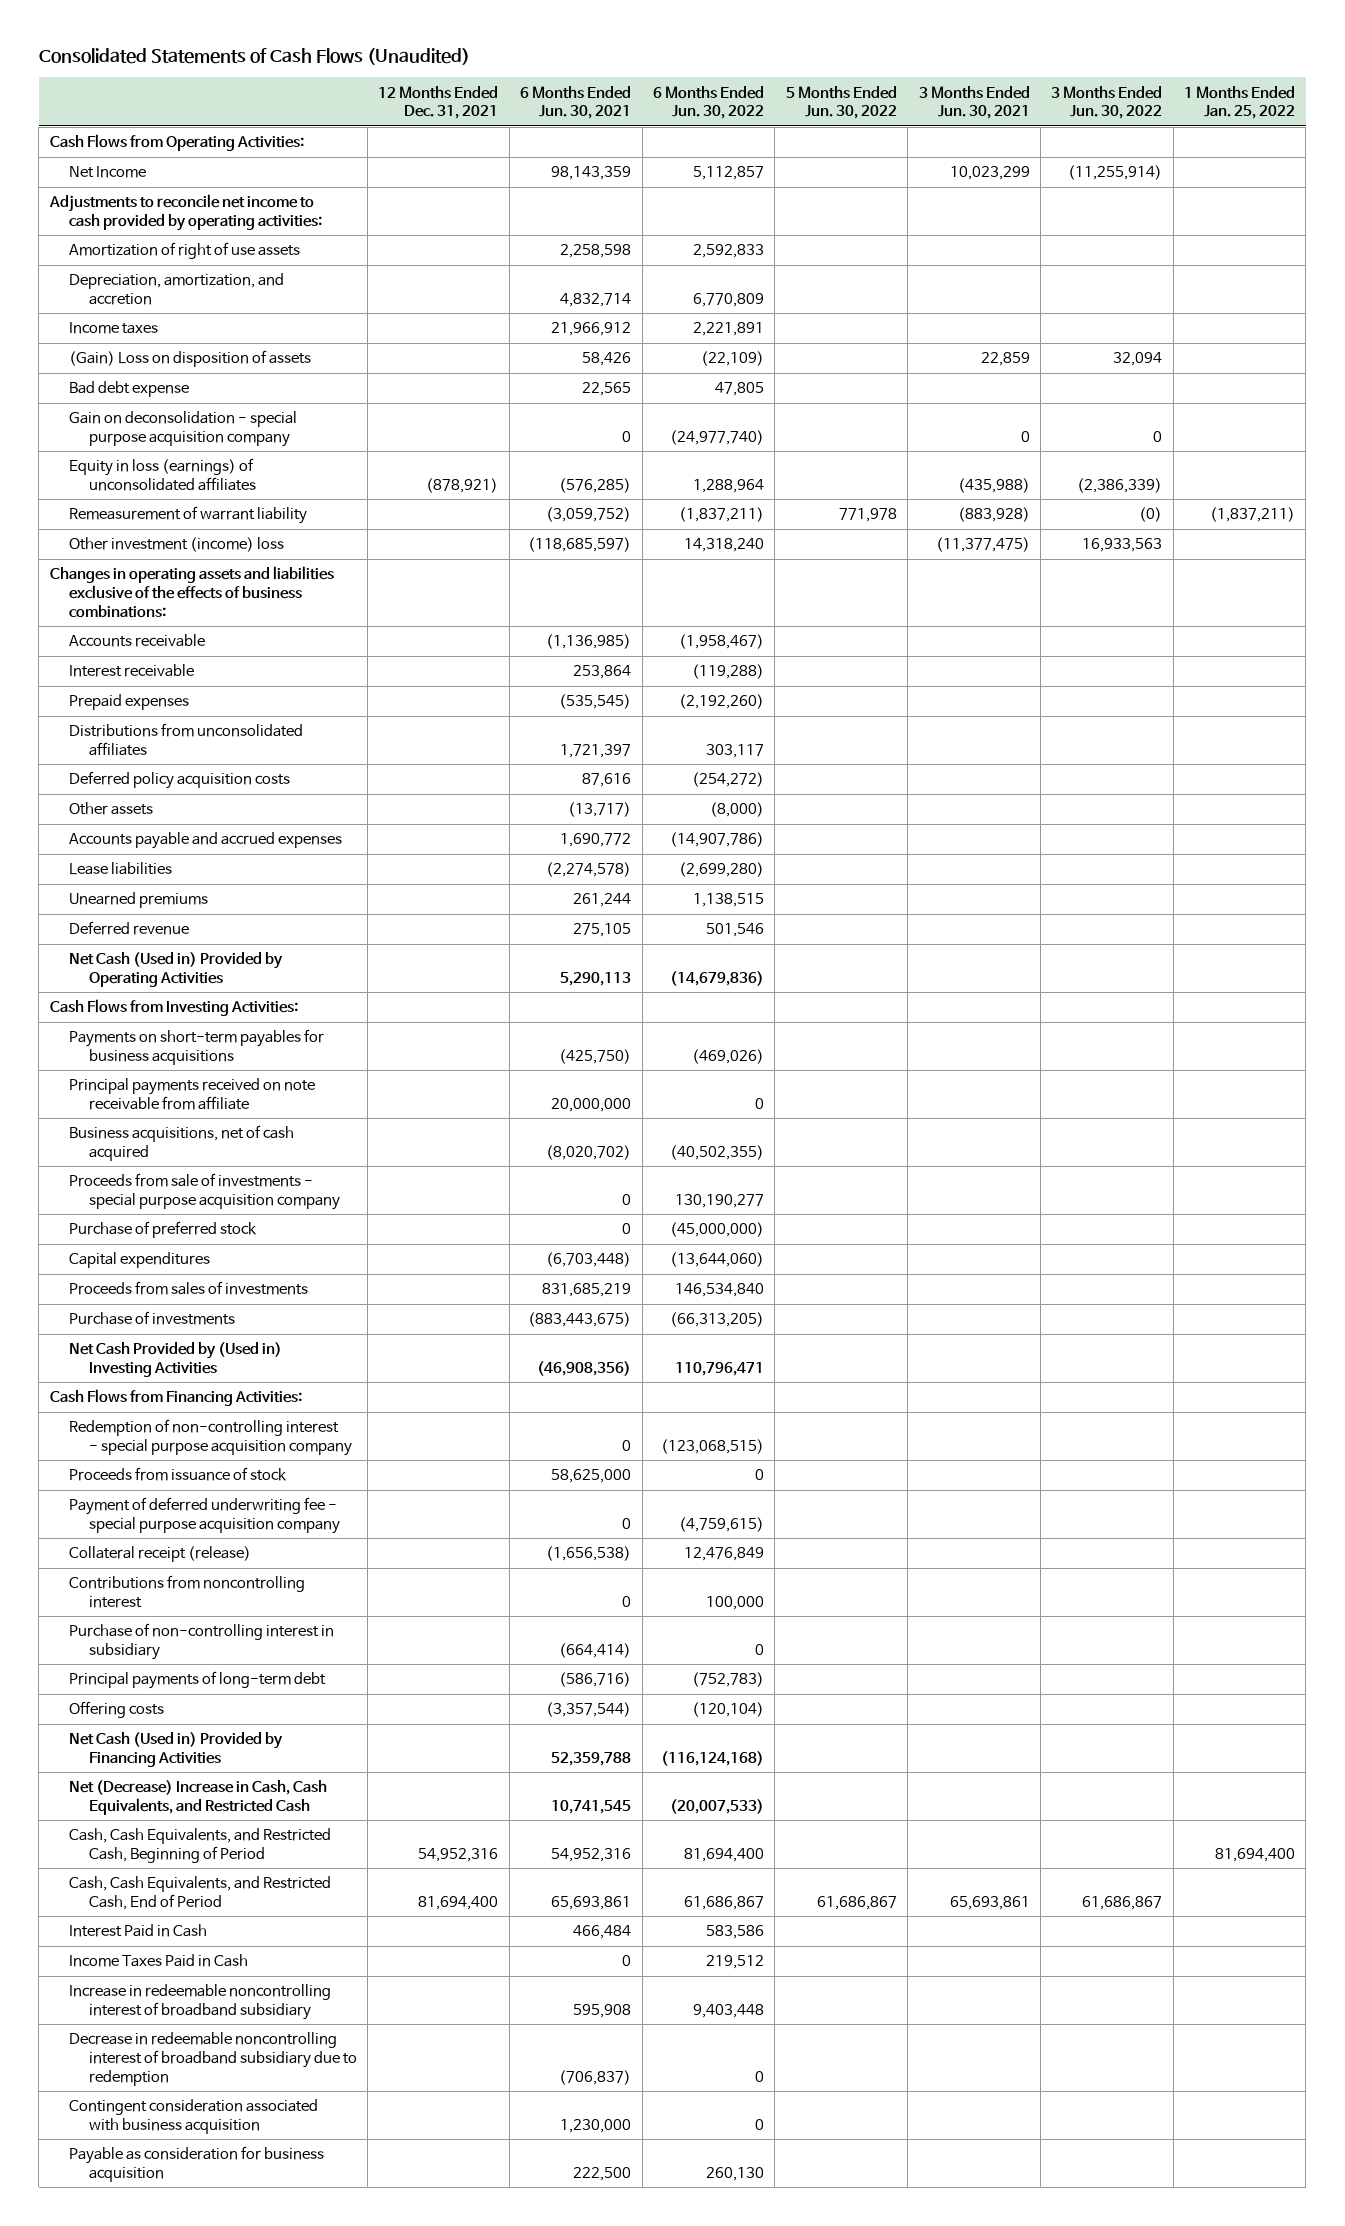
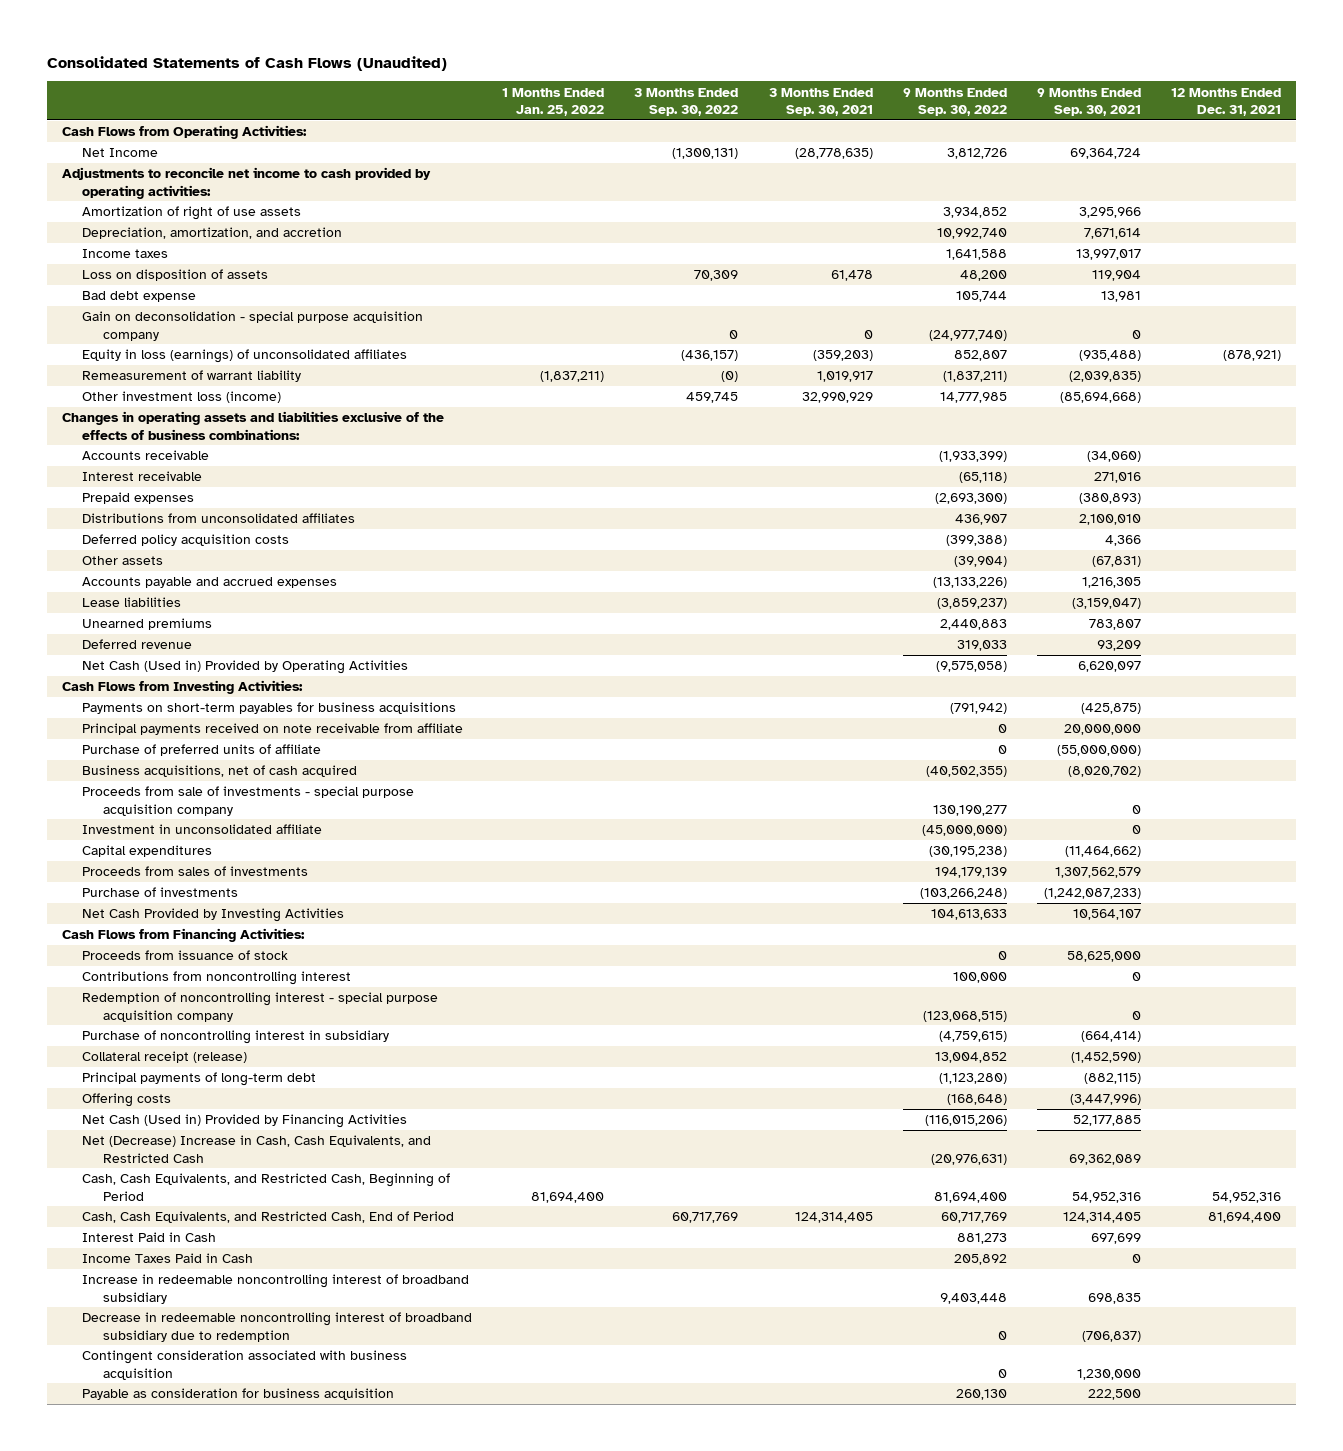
- | 12 Months Ended Dec. 31, 2021 | 6 Months Ended Jun. 30, 2021 | 6 Months Ended Jun. 30, 2022 | 5 Months Ended Jun. 30, 2022 | 3 Months Ended Jun. 30, 2021 | 3 Months Ended Jun. 30, 2022 | 1 Months Ended Jan. 25, 2022
+ | 1 Months Ended Jan. 25, 2022 | 3 Months Ended Sep. 30, 2022 | 3 Months Ended Sep. 30, 2021 | 9 Months Ended Sep. 30, 2022 | 9 Months Ended Sep. 30, 2021 | 12 Months Ended Dec. 31, 2021
- (Gain) Loss on disposition of assets | | 58,426 | (22,109) | | 22,859 | 32,094 |
+ Loss on disposition of assets | | 70,309 | 61,478 | 48,200 | 119,904 |
- Other investment (income) loss | | (118,685,597) | 14,318,240 | | (11,377,475) | 16,933,563 |
+ Other investment loss (income) | | 459,745 | 32,990,929 | 14,777,985 | (85,694,668) |
+ Purchase of preferred units of affiliate | | | | 0 | (55,000,000) |
- Purchase of preferred stock | | 0 | (45,000,000) | | | |
+ Investment in unconsolidated affiliate | | | | (45,000,000) | 0 |
- Net Cash Provided by (Used in) Investing Activities | | (46,908,356) | 110,796,471 | | | |
+ Net Cash Provided by Investing Activities | | | | 104,613,633 | 10,564,107 |
- Redemption of non-controlling interest - special purpose acquisition company | | 0 | (123,068,515) | | | |
- Payment of deferred underwriting fee - special purpose acquisition company | | 0 | (4,759,615) | | | |
- Purchase of non-controlling interest in subsidiary | | (664,414) | 0 | | | |
+ Redemption of noncontrolling interest - special purpose acquisition company | | | | (123,068,515) | 0 |
+ Purchase of noncontrolling interest in subsidiary | | | | (4,759,615) | (664,414) |
moved down: Collateral receipt (release) | | | | 13,004,852 | (1,452,590) |

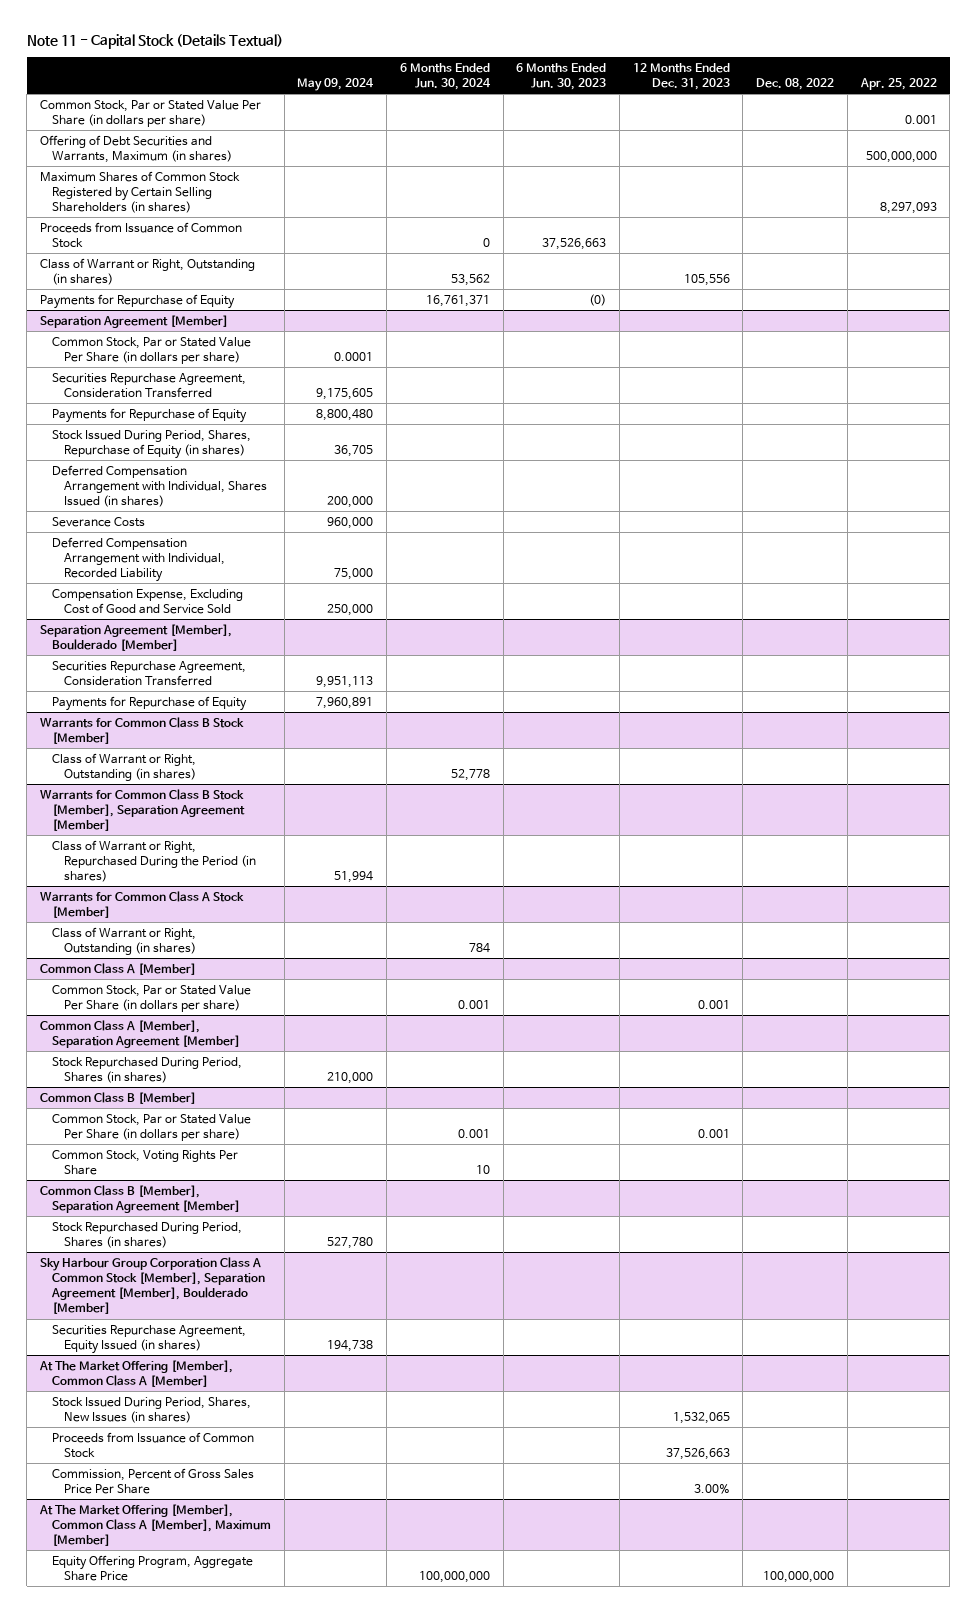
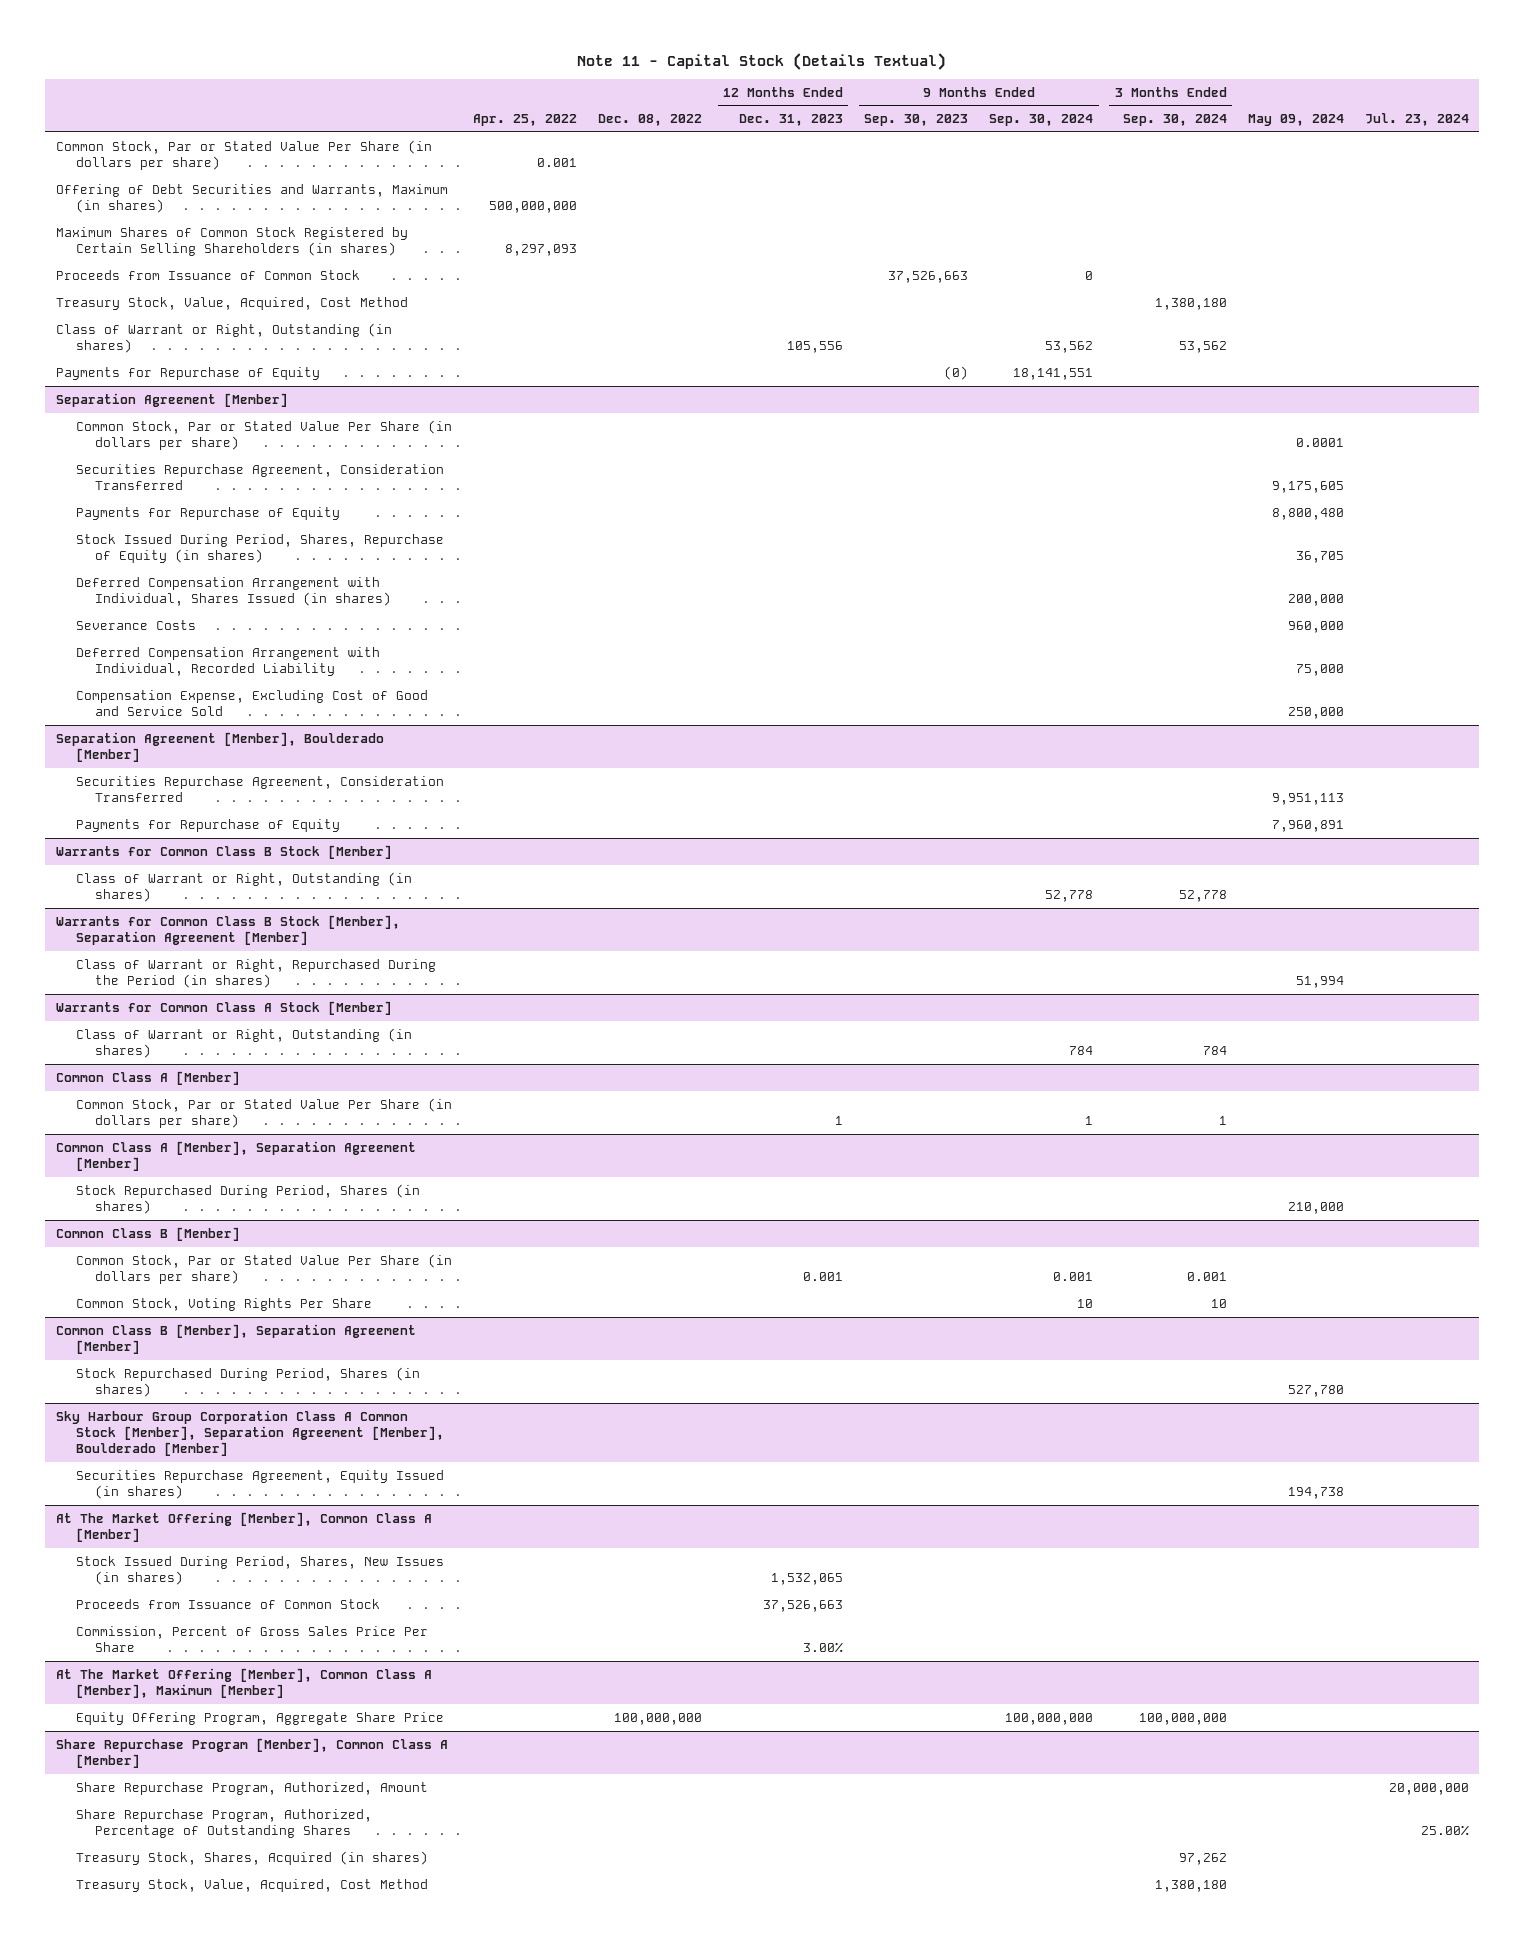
- | May 09, 2024 | 6 Months Ended Jun. 30, 2024 | 6 Months Ended Jun. 30, 2023 | 12 Months Ended Dec. 31, 2023 | Dec. 08, 2022 | Apr. 25, 2022
+ | Apr. 25, 2022 | Dec. 08, 2022 | 12 Months Ended Dec. 31, 2023 | 9 Months Ended Sep. 30, 2023 | 9 Months Ended Sep. 30, 2024 | 3 Months Ended Sep. 30, 2024 | May 09, 2024 | Jul. 23, 2024
+ Treasury Stock, Value, Acquired, Cost Method | | | | | | 1,380,180 | |
@ Common Class A [Member]
- Common Stock, Par or Stated Value Per Share (in dollars per share) | | 0.001 | | 0.001 | |
+ Common Stock, Par or Stated Value Per Share (in dollars per share) | | | 1 | | 1 | 1 | |
+ Share Repurchase Program [Member], Common Class A [Member]
+ Share Repurchase Program, Authorized, Amount | | | | | | | | 20,000,000
+ Share Repurchase Program, Authorized, Percentage of Outstanding Shares | | | | | | | | 25.00%
+ Treasury Stock, Shares, Acquired (in shares) | | | | | | 97,262 | |
+ Treasury Stock, Value, Acquired, Cost Method | | | | | | 1,380,180 | |

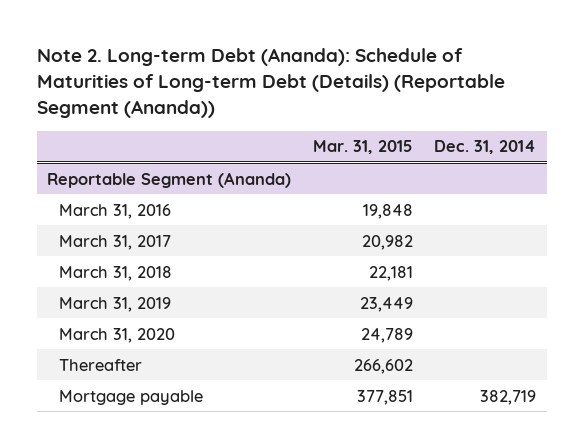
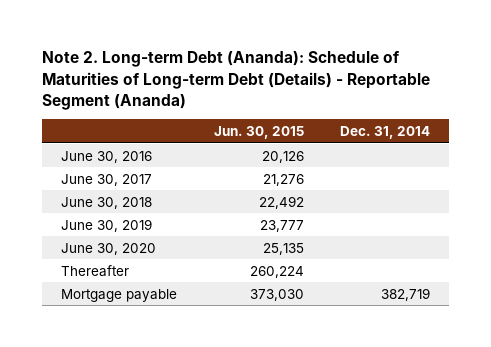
- Note 2. Long-term Debt (Ananda): Schedule of Maturities of Long-term Debt (Details) (Reportable Segment (Ananda))
+ Note 2. Long-term Debt (Ananda): Schedule of Maturities of Long-term Debt (Details) - Reportable Segment (Ananda)
- | Mar. 31, 2015 | Dec. 31, 2014
+ | Jun. 30, 2015 | Dec. 31, 2014
- Reportable Segment (Ananda)
- March 31, 2016 | 19,848 |
- March 31, 2017 | 20,982 |
- March 31, 2018 | 22,181 |
- March 31, 2019 | 23,449 |
- March 31, 2020 | 24,789 |
+ June 30, 2016 | 20,126 |
+ June 30, 2017 | 21,276 |
+ June 30, 2018 | 22,492 |
+ June 30, 2019 | 23,777 |
+ June 30, 2020 | 25,135 |

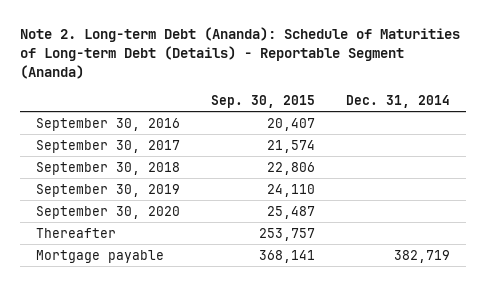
- | Jun. 30, 2015 | Dec. 31, 2014
+ | Sep. 30, 2015 | Dec. 31, 2014
- June 30, 2016 | 20,126 |
- June 30, 2017 | 21,276 |
- June 30, 2018 | 22,492 |
- June 30, 2019 | 23,777 |
- June 30, 2020 | 25,135 |
+ September 30, 2016 | 20,407 |
+ September 30, 2017 | 21,574 |
+ September 30, 2018 | 22,806 |
+ September 30, 2019 | 24,110 |
+ September 30, 2020 | 25,487 |

